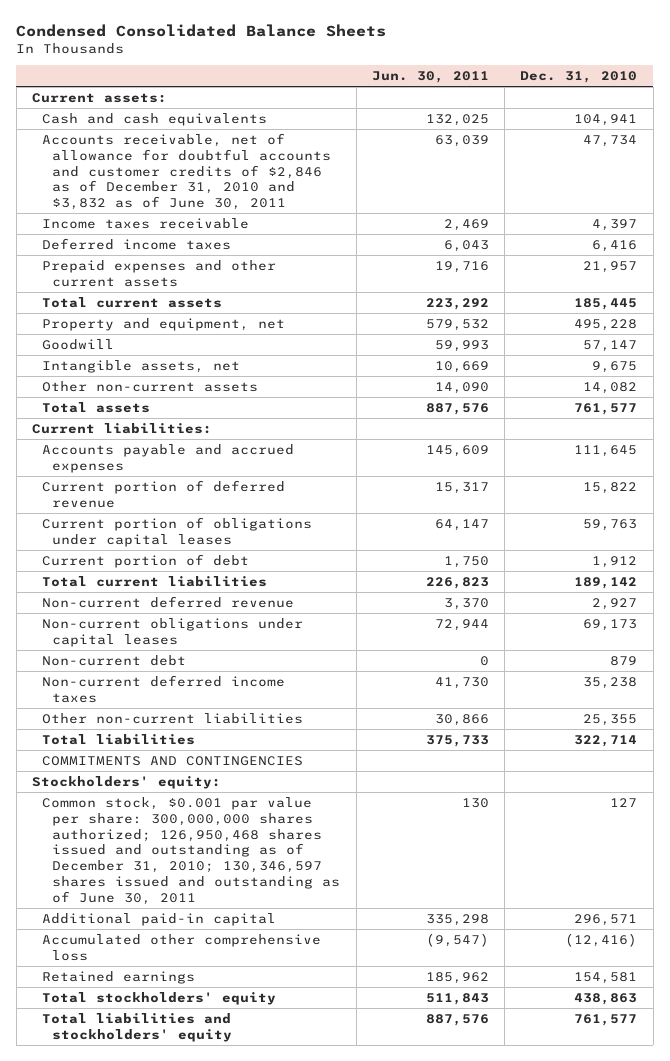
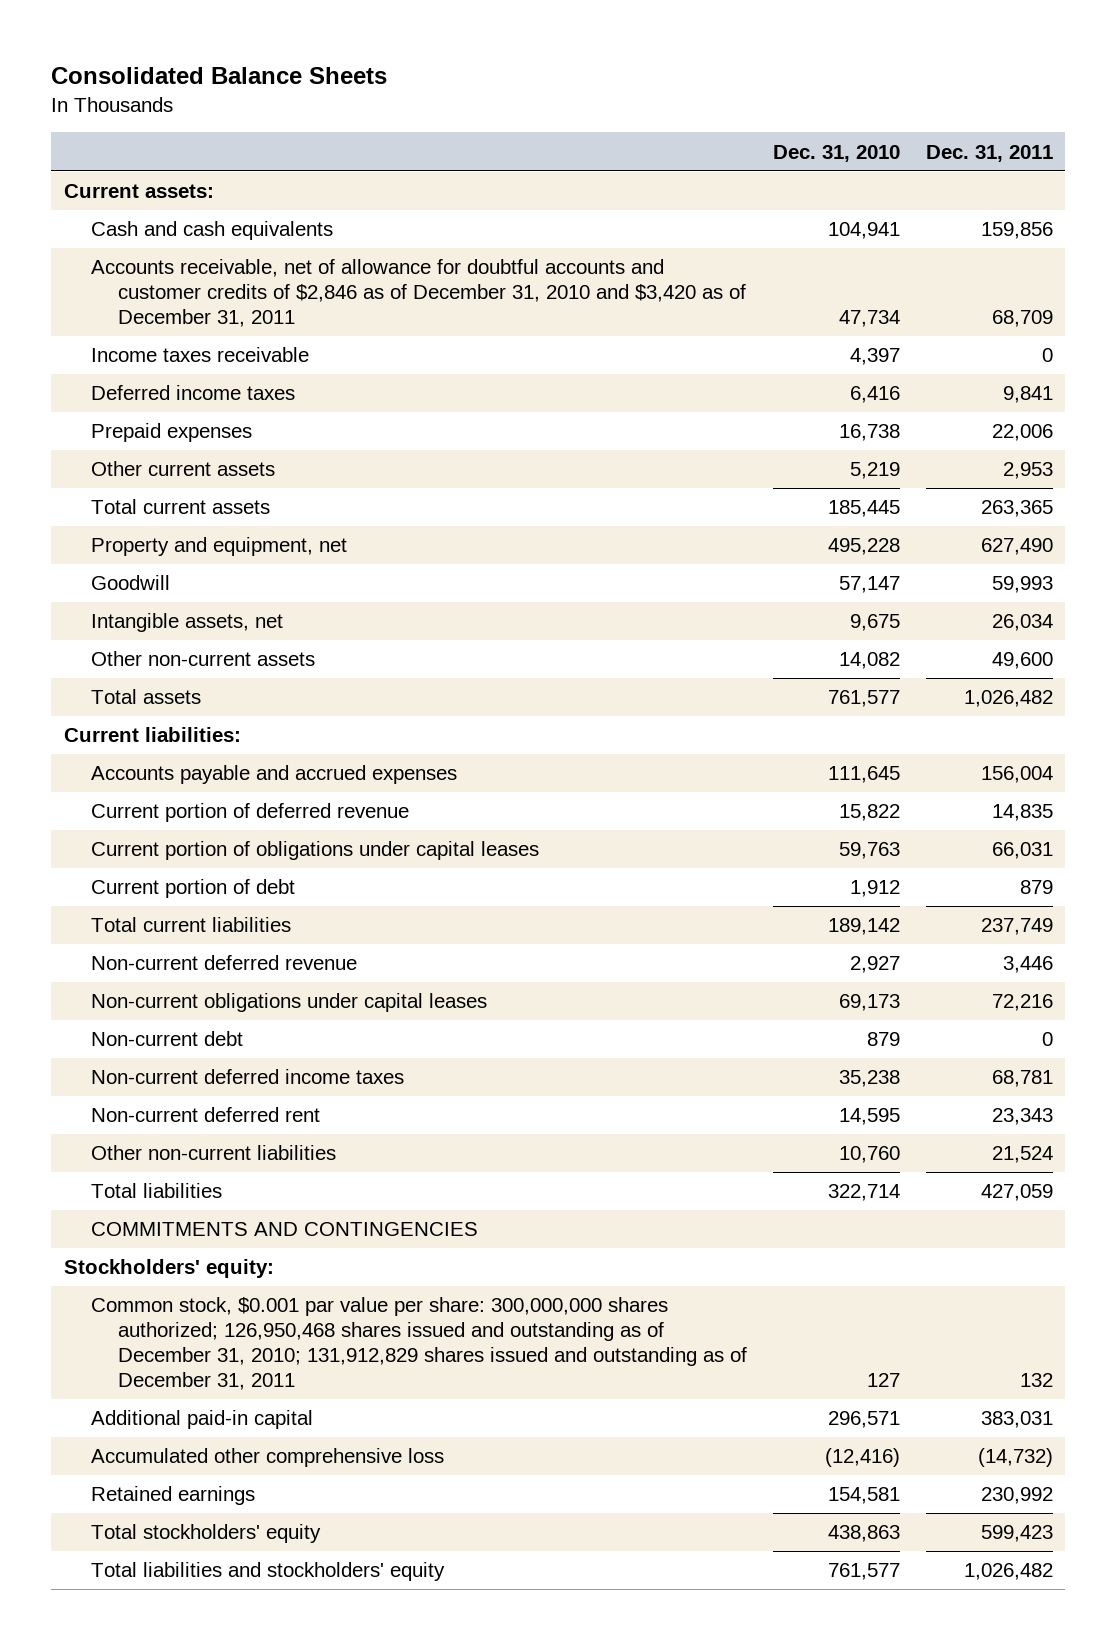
- Condensed Consolidated Balance Sheets
+ Consolidated Balance Sheets
- | Jun. 30, 2011 | Dec. 31, 2010
+ | Dec. 31, 2010 | Dec. 31, 2011
- Accounts receivable, net of allowance for doubtful accounts and customer credits of $2,846 as of December 31, 2010 and $3,832 as of June 30, 2011 | 63,039 | 47,734
+ Accounts receivable, net of allowance for doubtful accounts and customer credits of $2,846 as of December 31, 2010 and $3,420 as of December 31, 2011 | 47,734 | 68,709
- Prepaid expenses and other current assets | 19,716 | 21,957
+ Prepaid expenses | 16,738 | 22,006
+ Other current assets | 5,219 | 2,953
- Other non-current liabilities | 30,866 | 25,355
+ Non-current deferred rent | 14,595 | 23,343
+ Other non-current liabilities | 10,760 | 21,524
- Common stock, $0.001 par value per share: 300,000,000 shares authorized; 126,950,468 shares issued and outstanding as of December 31, 2010; 130,346,597 shares issued and outstanding as of June 30, 2011 | 130 | 127
+ Common stock, $0.001 par value per share: 300,000,000 shares authorized; 126,950,468 shares issued and outstanding as of December 31, 2010; 131,912,829 shares issued and outstanding as of December 31, 2011 | 127 | 132

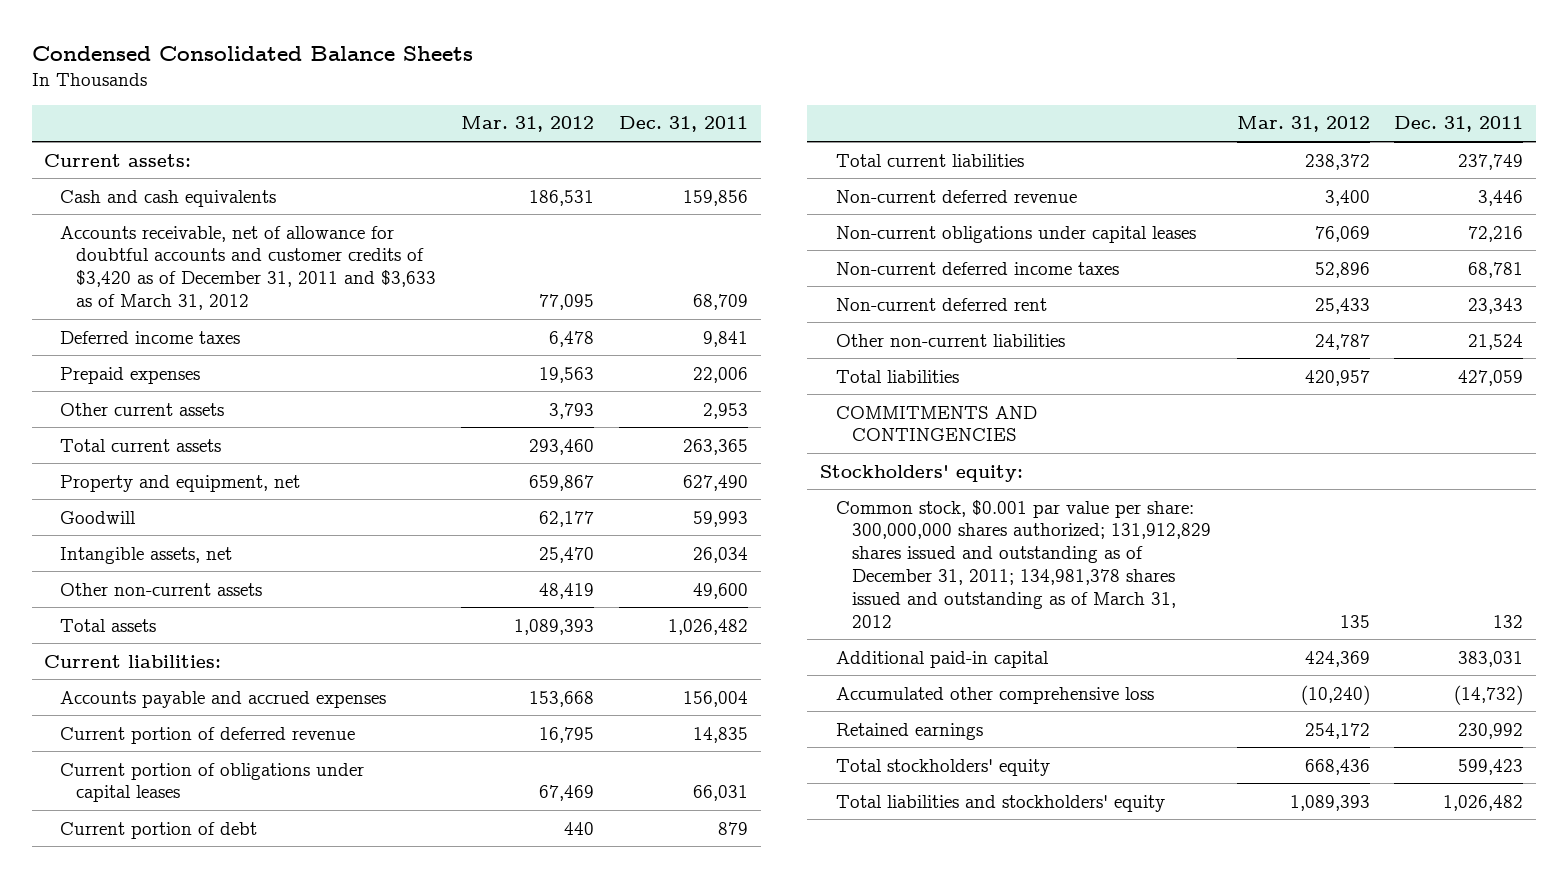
- Consolidated Balance Sheets
+ Condensed Consolidated Balance Sheets
- | Dec. 31, 2010 | Dec. 31, 2011
+ | Mar. 31, 2012 | Dec. 31, 2011
- Accounts receivable, net of allowance for doubtful accounts and customer credits of $2,846 as of December 31, 2010 and $3,420 as of December 31, 2011 | 47,734 | 68,709
- Income taxes receivable | 4,397 | 0
+ Accounts receivable, net of allowance for doubtful accounts and customer credits of $3,420 as of December 31, 2011 and $3,633 as of March 31, 2012 | 77,095 | 68,709
- Non-current debt | 879 | 0
- Common stock, $0.001 par value per share: 300,000,000 shares authorized; 126,950,468 shares issued and outstanding as of December 31, 2010; 131,912,829 shares issued and outstanding as of December 31, 2011 | 127 | 132
+ Common stock, $0.001 par value per share: 300,000,000 shares authorized; 131,912,829 shares issued and outstanding as of December 31, 2011; 134,981,378 shares issued and outstanding as of March 31, 2012 | 135 | 132

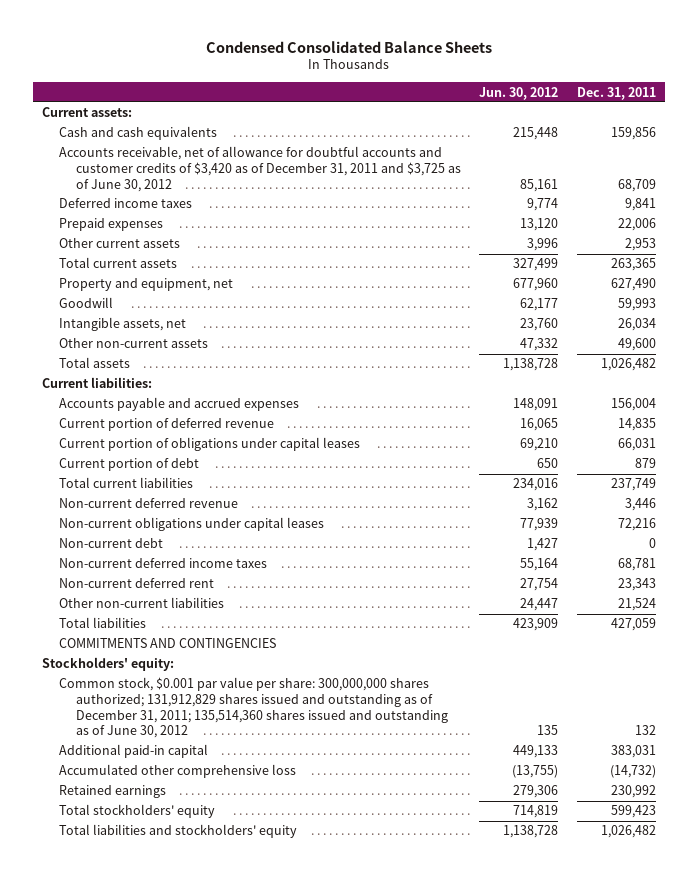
- | Mar. 31, 2012 | Dec. 31, 2011
+ | Jun. 30, 2012 | Dec. 31, 2011
- Accounts receivable, net of allowance for doubtful accounts and customer credits of $3,420 as of December 31, 2011 and $3,633 as of March 31, 2012 | 77,095 | 68,709
+ Accounts receivable, net of allowance for doubtful accounts and customer credits of $3,420 as of December 31, 2011 and $3,725 as of June 30, 2012 | 85,161 | 68,709
+ Non-current debt | 1,427 | 0
- Common stock, $0.001 par value per share: 300,000,000 shares authorized; 131,912,829 shares issued and outstanding as of December 31, 2011; 134,981,378 shares issued and outstanding as of March 31, 2012 | 135 | 132
+ Common stock, $0.001 par value per share: 300,000,000 shares authorized; 131,912,829 shares issued and outstanding as of December 31, 2011; 135,514,360 shares issued and outstanding as of June 30, 2012 | 135 | 132

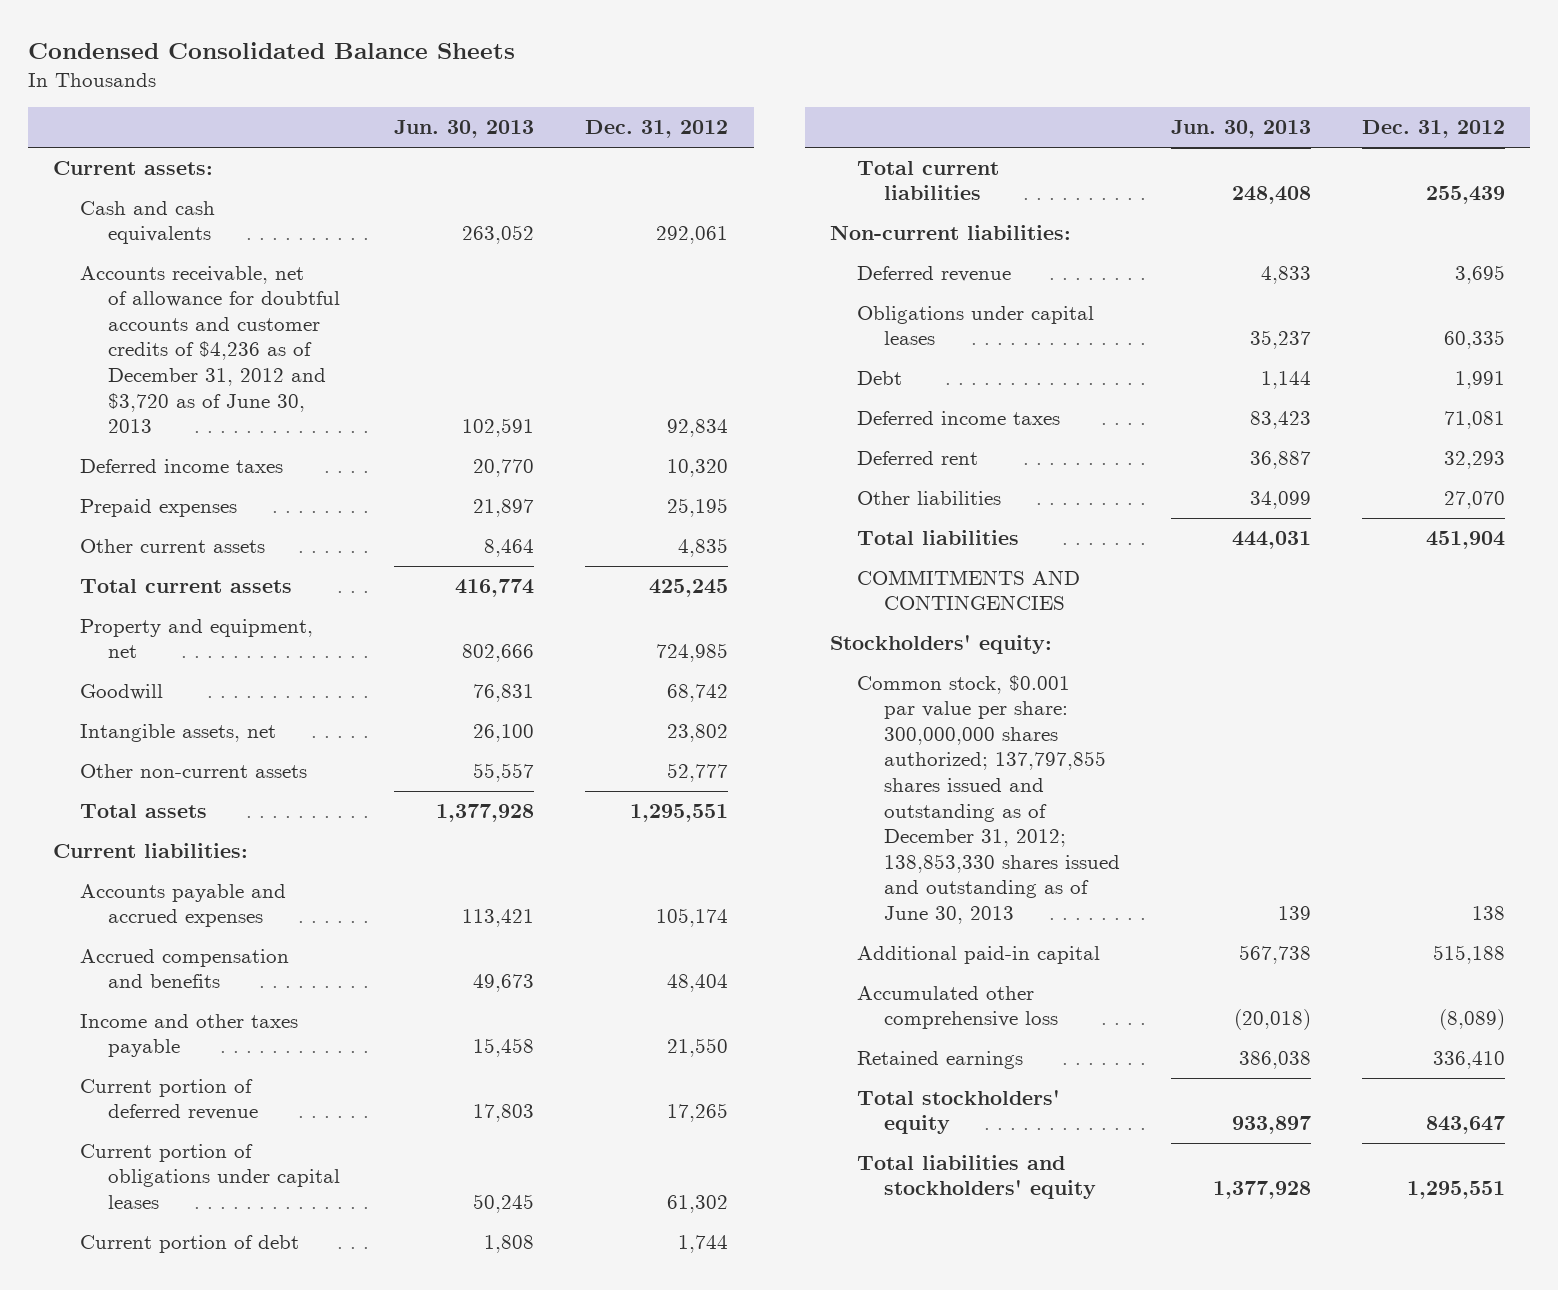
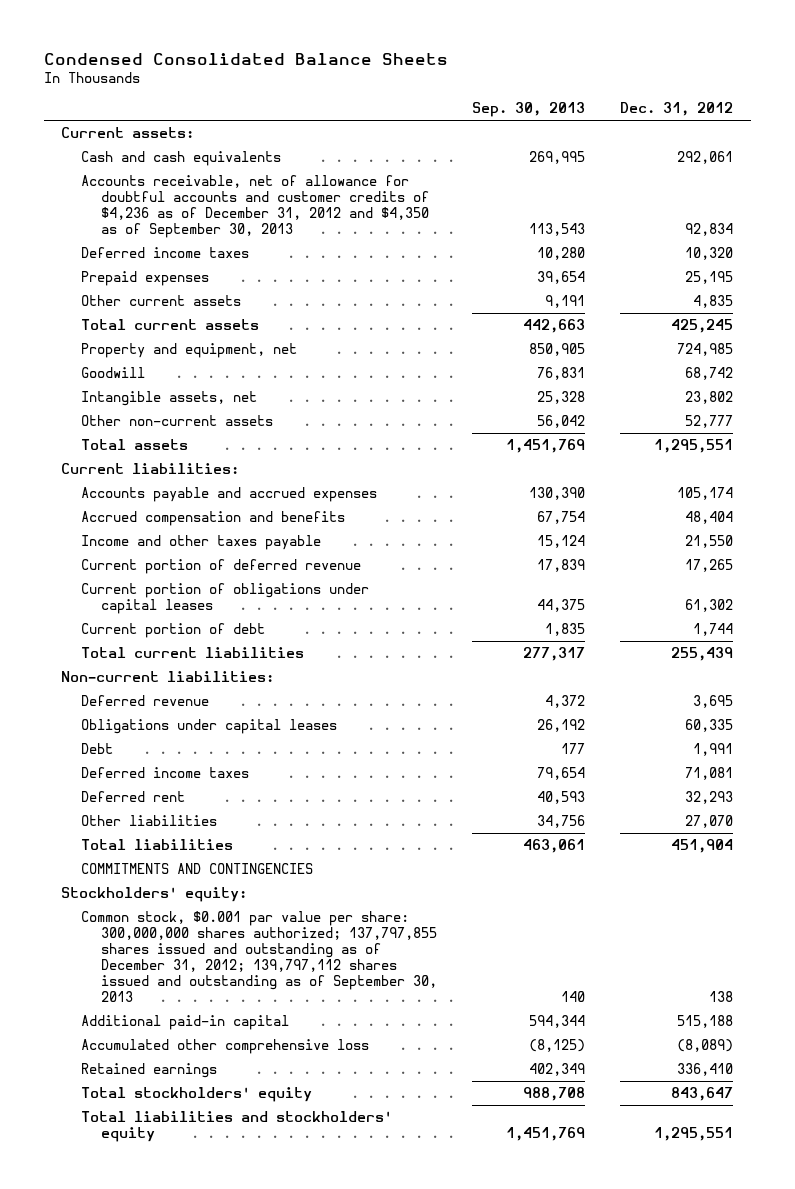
- | Jun. 30, 2013 | Dec. 31, 2012
+ | Sep. 30, 2013 | Dec. 31, 2012
- Accounts receivable, net of allowance for doubtful accounts and customer credits of $4,236 as of December 31, 2012 and $3,720 as of June 30, 2013 | 102,591 | 92,834
+ Accounts receivable, net of allowance for doubtful accounts and customer credits of $4,236 as of December 31, 2012 and $4,350 as of September 30, 2013 | 113,543 | 92,834
- Common stock, $0.001 par value per share: 300,000,000 shares authorized; 137,797,855 shares issued and outstanding as of December 31, 2012; 138,853,330 shares issued and outstanding as of June 30, 2013 | 139 | 138
+ Common stock, $0.001 par value per share: 300,000,000 shares authorized; 137,797,855 shares issued and outstanding as of December 31, 2012; 139,797,112 shares issued and outstanding as of September 30, 2013 | 140 | 138

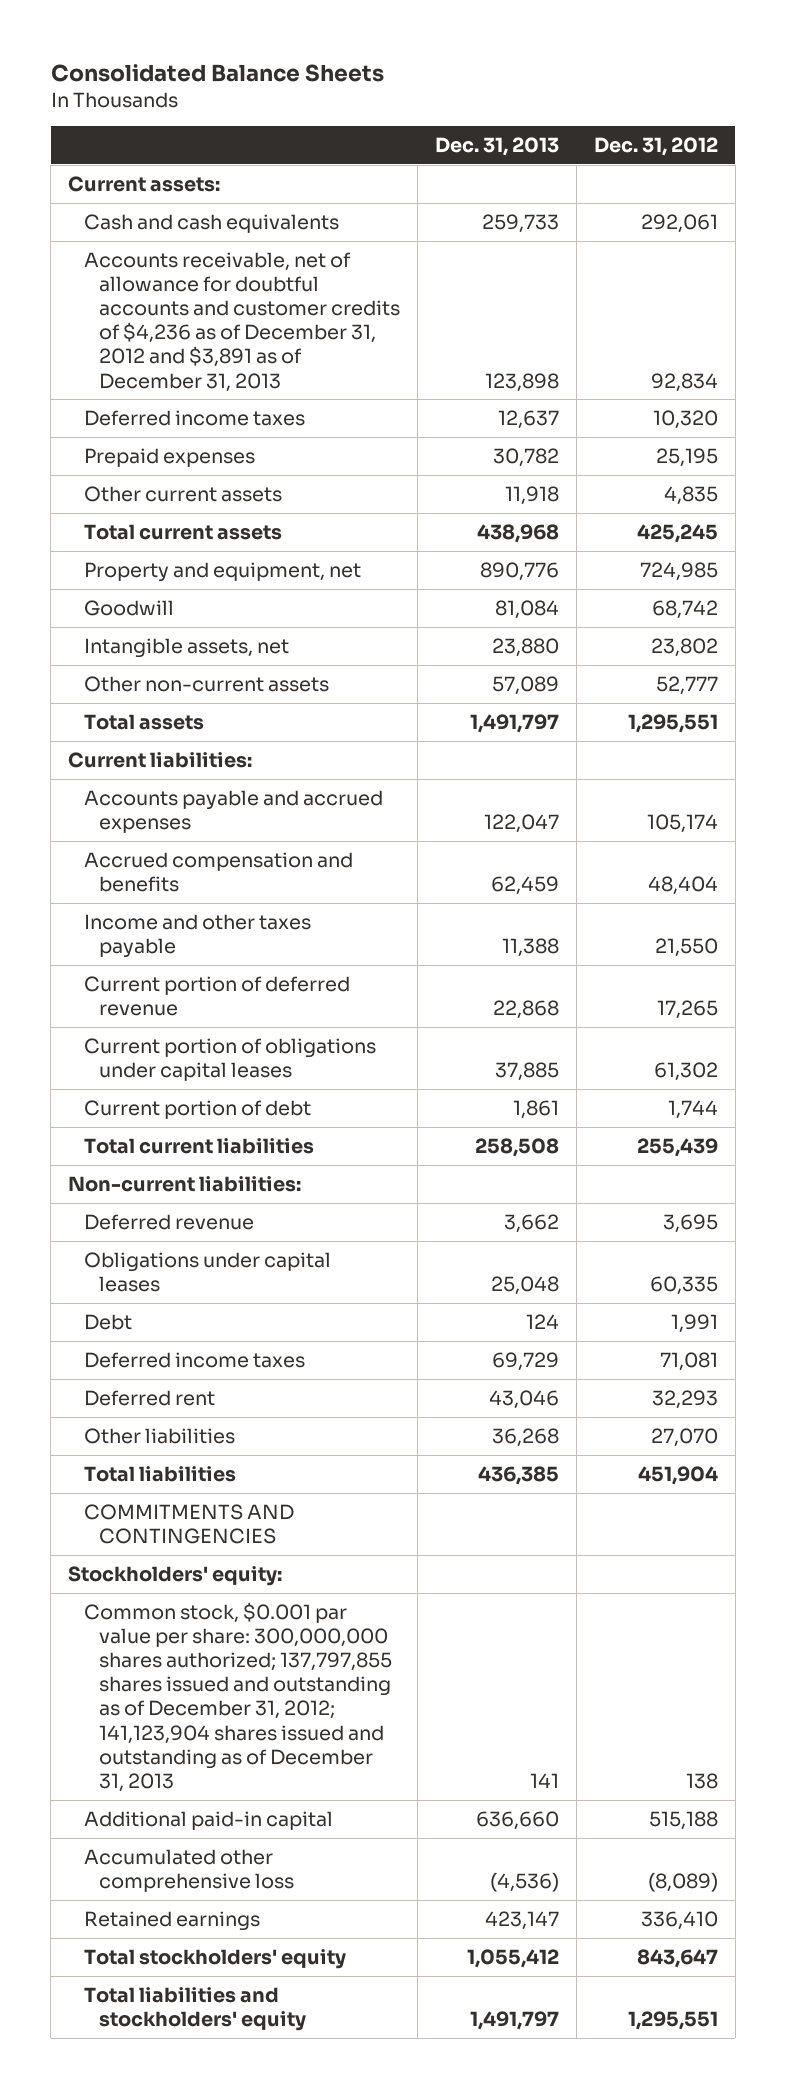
- Condensed Consolidated Balance Sheets
+ Consolidated Balance Sheets
- | Sep. 30, 2013 | Dec. 31, 2012
+ | Dec. 31, 2013 | Dec. 31, 2012
- Accounts receivable, net of allowance for doubtful accounts and customer credits of $4,236 as of December 31, 2012 and $4,350 as of September 30, 2013 | 113,543 | 92,834
+ Accounts receivable, net of allowance for doubtful accounts and customer credits of $4,236 as of December 31, 2012 and $3,891 as of December 31, 2013 | 123,898 | 92,834
- Common stock, $0.001 par value per share: 300,000,000 shares authorized; 137,797,855 shares issued and outstanding as of December 31, 2012; 139,797,112 shares issued and outstanding as of September 30, 2013 | 140 | 138
+ Common stock, $0.001 par value per share: 300,000,000 shares authorized; 137,797,855 shares issued and outstanding as of December 31, 2012; 141,123,904 shares issued and outstanding as of December 31, 2013 | 141 | 138

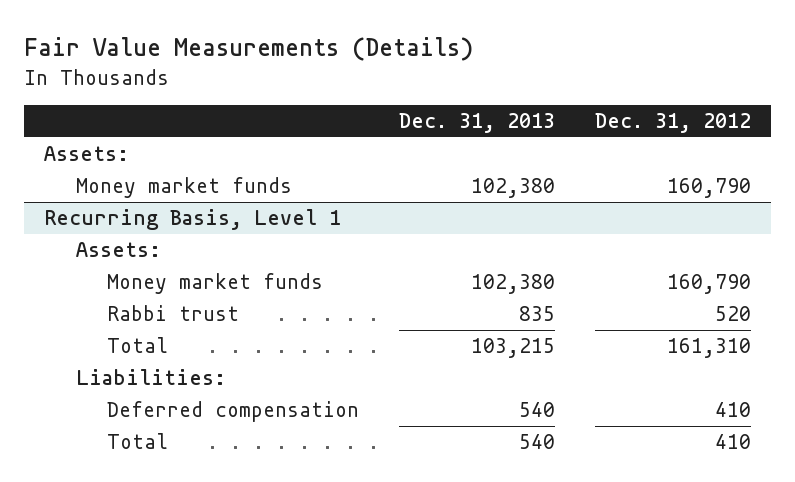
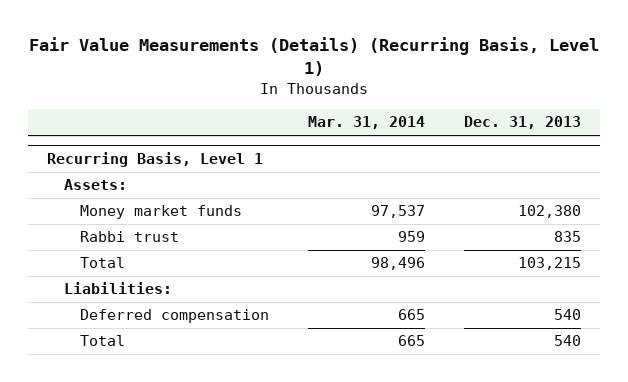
- Fair Value Measurements (Details)
+ Fair Value Measurements (Details) (Recurring Basis, Level 1)
- | Dec. 31, 2013 | Dec. 31, 2012
+ | Mar. 31, 2014 | Dec. 31, 2013
- Assets:
- Money market funds | 102,380 | 160,790

